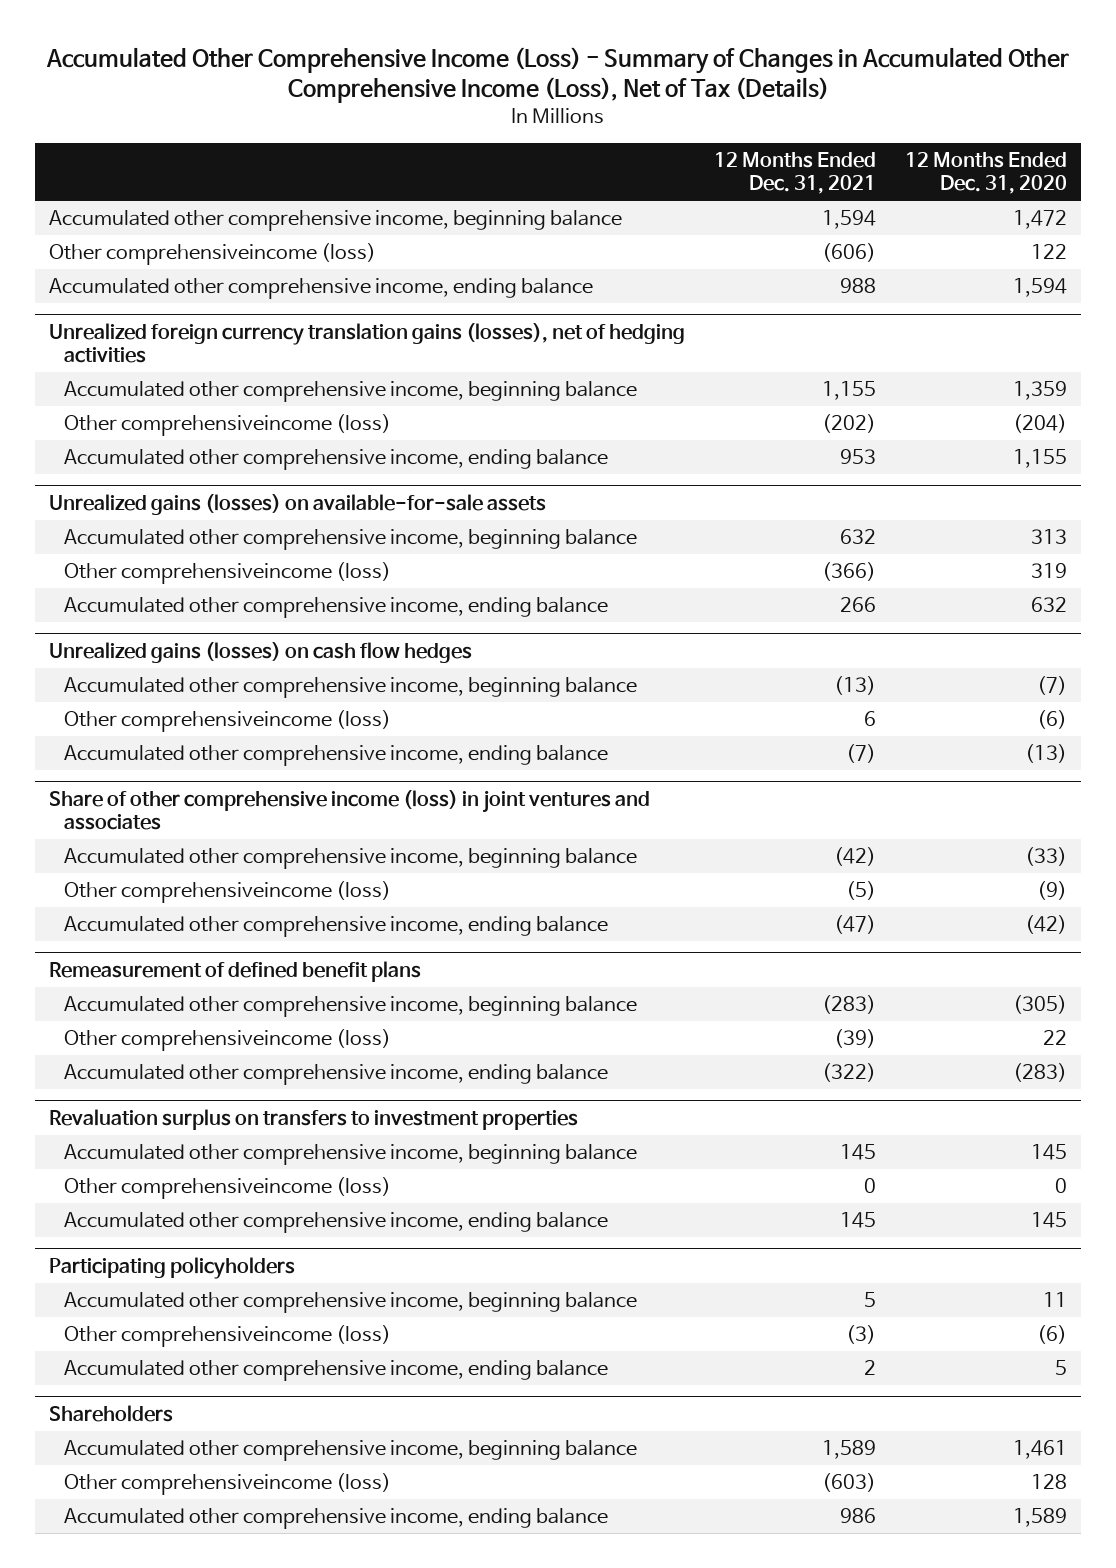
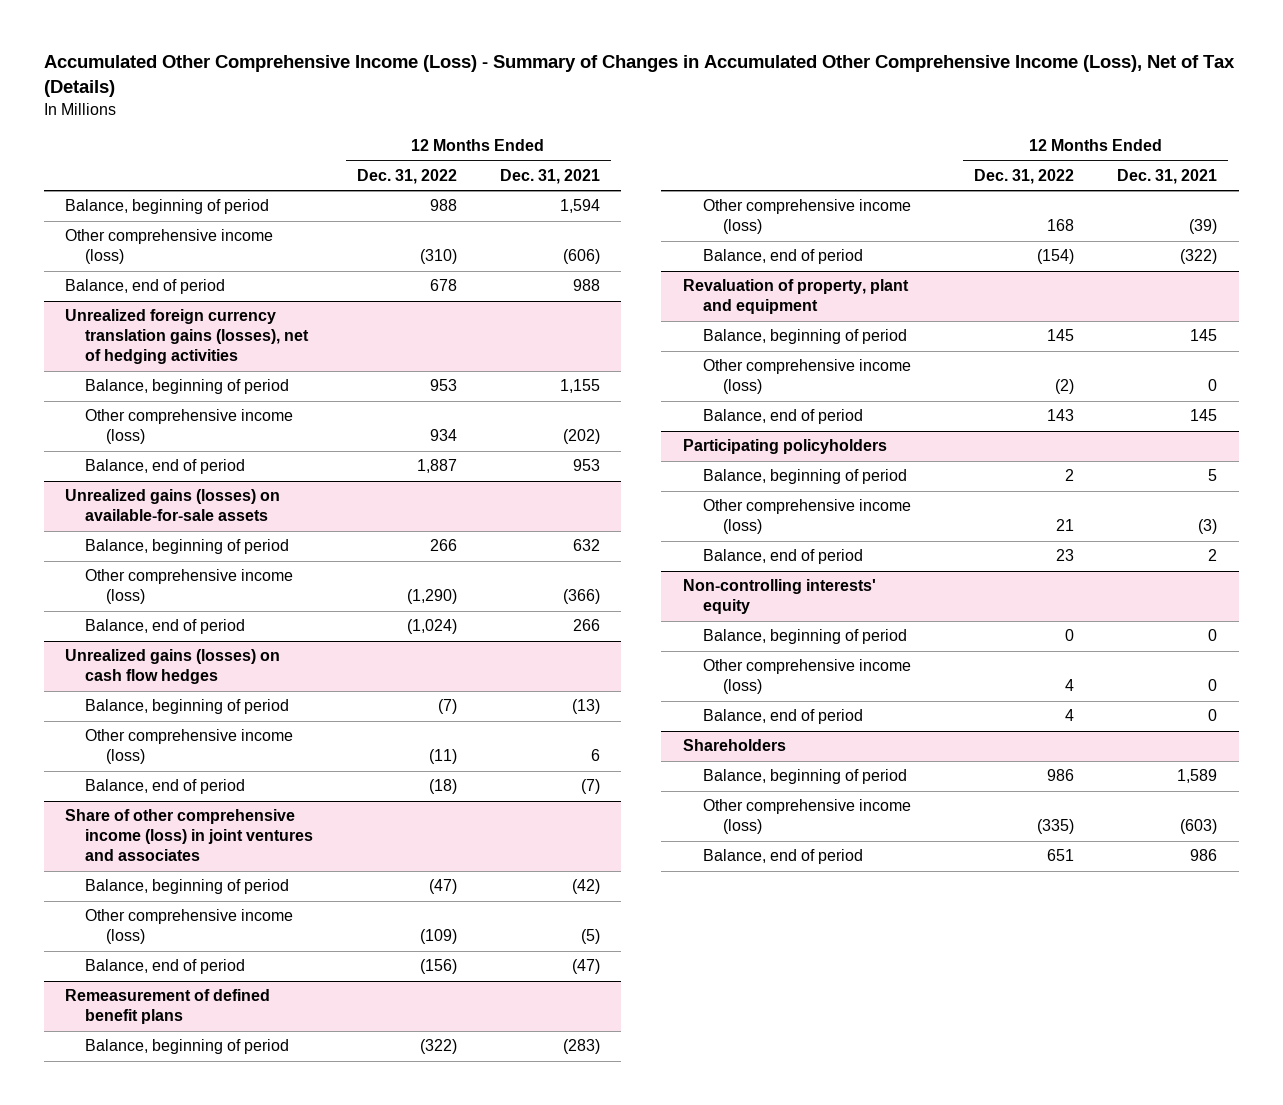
- | 12 Months Ended Dec. 31, 2021 | 12 Months Ended Dec. 31, 2020
+ | 12 Months Ended Dec. 31, 2022 | 12 Months Ended Dec. 31, 2021
- Accumulated other comprehensive income, beginning balance | 1,594 | 1,472
- Other comprehensiveincome (loss) | (606) | 122
- Accumulated other comprehensive income, ending balance | 988 | 1,594
+ Balance, beginning of period | 988 | 1,594
+ Other comprehensive income (loss) | (310) | (606)
+ Balance, end of period | 678 | 988
@ Unrealized foreign currency translation gains (losses), net of hedging activities
- Accumulated other comprehensive income, beginning balance | 1,155 | 1,359
- Other comprehensiveincome (loss) | (202) | (204)
- Accumulated other comprehensive income, ending balance | 953 | 1,155
+ Balance, beginning of period | 953 | 1,155
+ Other comprehensive income (loss) | 934 | (202)
+ Balance, end of period | 1,887 | 953
@ Unrealized gains (losses) on available-for-sale assets
- Accumulated other comprehensive income, beginning balance | 632 | 313
- Other comprehensiveincome (loss) | (366) | 319
- Accumulated other comprehensive income, ending balance | 266 | 632
+ Balance, beginning of period | 266 | 632
+ Other comprehensive income (loss) | (1,290) | (366)
+ Balance, end of period | (1,024) | 266
@ Unrealized gains (losses) on cash flow hedges
- Accumulated other comprehensive income, beginning balance | (13) | (7)
- Other comprehensiveincome (loss) | 6 | (6)
- Accumulated other comprehensive income, ending balance | (7) | (13)
+ Balance, beginning of period | (7) | (13)
+ Other comprehensive income (loss) | (11) | 6
+ Balance, end of period | (18) | (7)
@ Share of other comprehensive income (loss) in joint ventures and associates
- Accumulated other comprehensive income, beginning balance | (42) | (33)
- Other comprehensiveincome (loss) | (5) | (9)
- Accumulated other comprehensive income, ending balance | (47) | (42)
+ Balance, beginning of period | (47) | (42)
+ Other comprehensive income (loss) | (109) | (5)
+ Balance, end of period | (156) | (47)
@ Remeasurement of defined benefit plans
- Accumulated other comprehensive income, beginning balance | (283) | (305)
- Other comprehensiveincome (loss) | (39) | 22
- Accumulated other comprehensive income, ending balance | (322) | (283)
- Revaluation surplus on transfers to investment properties
- Accumulated other comprehensive income, beginning balance | 145 | 145
- Other comprehensiveincome (loss) | 0 | 0
- Accumulated other comprehensive income, ending balance | 145 | 145
@ Remeasurement of defined benefit plans
+ Balance, beginning of period | (322) | (283)
+ Other comprehensive income (loss) | 168 | (39)
+ Balance, end of period | (154) | (322)
+ Revaluation of property, plant and equipment
+ Balance, beginning of period | 145 | 145
+ Other comprehensive income (loss) | (2) | 0
+ Balance, end of period | 143 | 145
@ Participating policyholders
- Accumulated other comprehensive income, beginning balance | 5 | 11
- Other comprehensiveincome (loss) | (3) | (6)
- Accumulated other comprehensive income, ending balance | 2 | 5
+ Balance, beginning of period | 2 | 5
+ Other comprehensive income (loss) | 21 | (3)
+ Balance, end of period | 23 | 2
+ Non-controlling interests' equity
+ Balance, beginning of period | 0 | 0
+ Other comprehensive income (loss) | 4 | 0
+ Balance, end of period | 4 | 0
@ Shareholders
- Accumulated other comprehensive income, beginning balance | 1,589 | 1,461
- Other comprehensiveincome (loss) | (603) | 128
- Accumulated other comprehensive income, ending balance | 986 | 1,589
+ Balance, beginning of period | 986 | 1,589
+ Other comprehensive income (loss) | (335) | (603)
+ Balance, end of period | 651 | 986

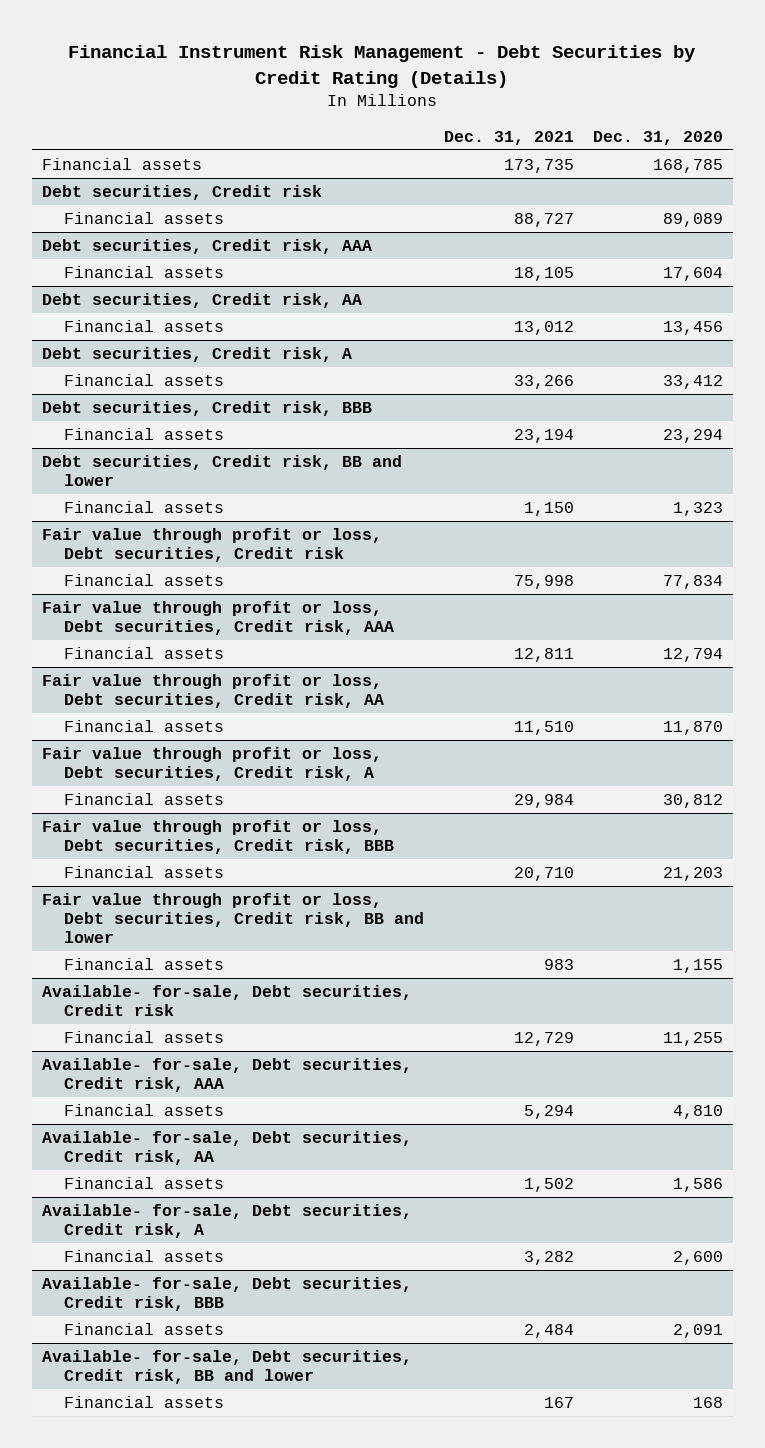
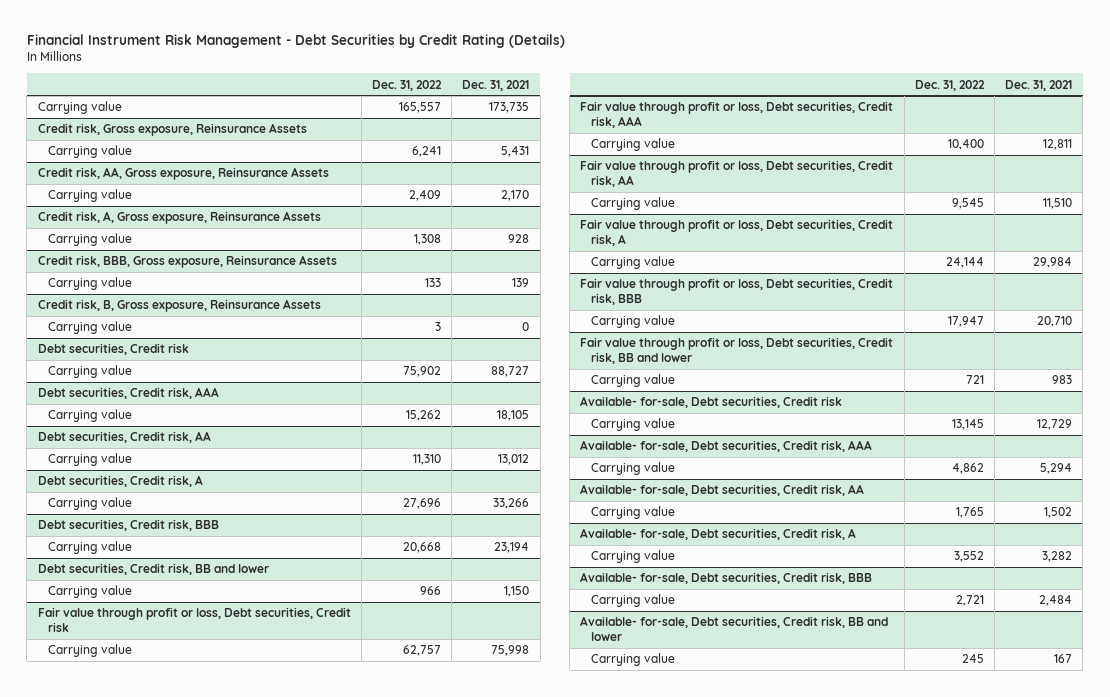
- | Dec. 31, 2021 | Dec. 31, 2020
+ | Dec. 31, 2022 | Dec. 31, 2021
- Financial assets | 173,735 | 168,785
+ Carrying value | 165,557 | 173,735
+ Credit risk, Gross exposure, Reinsurance Assets
+ Carrying value | 6,241 | 5,431
+ Credit risk, AA, Gross exposure, Reinsurance Assets
+ Carrying value | 2,409 | 2,170
+ Credit risk, A, Gross exposure, Reinsurance Assets
+ Carrying value | 1,308 | 928
+ Credit risk, BBB, Gross exposure, Reinsurance Assets
+ Carrying value | 133 | 139
+ Credit risk, B, Gross exposure, Reinsurance Assets
+ Carrying value | 3 | 0
@ Debt securities, Credit risk
- Financial assets | 88,727 | 89,089
+ Carrying value | 75,902 | 88,727
@ Debt securities, Credit risk, AAA
- Financial assets | 18,105 | 17,604
+ Carrying value | 15,262 | 18,105
@ Debt securities, Credit risk, AA
- Financial assets | 13,012 | 13,456
+ Carrying value | 11,310 | 13,012
@ Debt securities, Credit risk, A
- Financial assets | 33,266 | 33,412
+ Carrying value | 27,696 | 33,266
@ Debt securities, Credit risk, BBB
- Financial assets | 23,194 | 23,294
+ Carrying value | 20,668 | 23,194
@ Debt securities, Credit risk, BB and lower
- Financial assets | 1,150 | 1,323
+ Carrying value | 966 | 1,150
@ Fair value through profit or loss, Debt securities, Credit risk
- Financial assets | 75,998 | 77,834
+ Carrying value | 62,757 | 75,998
@ Fair value through profit or loss, Debt securities, Credit risk, AAA
- Financial assets | 12,811 | 12,794
+ Carrying value | 10,400 | 12,811
@ Fair value through profit or loss, Debt securities, Credit risk, AA
- Financial assets | 11,510 | 11,870
+ Carrying value | 9,545 | 11,510
@ Fair value through profit or loss, Debt securities, Credit risk, A
- Financial assets | 29,984 | 30,812
+ Carrying value | 24,144 | 29,984
@ Fair value through profit or loss, Debt securities, Credit risk, BBB
- Financial assets | 20,710 | 21,203
+ Carrying value | 17,947 | 20,710
@ Fair value through profit or loss, Debt securities, Credit risk, BB and lower
- Financial assets | 983 | 1,155
+ Carrying value | 721 | 983
@ Available- for-sale, Debt securities, Credit risk
- Financial assets | 12,729 | 11,255
+ Carrying value | 13,145 | 12,729
@ Available- for-sale, Debt securities, Credit risk, AAA
- Financial assets | 5,294 | 4,810
+ Carrying value | 4,862 | 5,294
@ Available- for-sale, Debt securities, Credit risk, AA
- Financial assets | 1,502 | 1,586
+ Carrying value | 1,765 | 1,502
@ Available- for-sale, Debt securities, Credit risk, A
- Financial assets | 3,282 | 2,600
+ Carrying value | 3,552 | 3,282
@ Available- for-sale, Debt securities, Credit risk, BBB
- Financial assets | 2,484 | 2,091
+ Carrying value | 2,721 | 2,484
@ Available- for-sale, Debt securities, Credit risk, BB and lower
- Financial assets | 167 | 168
+ Carrying value | 245 | 167

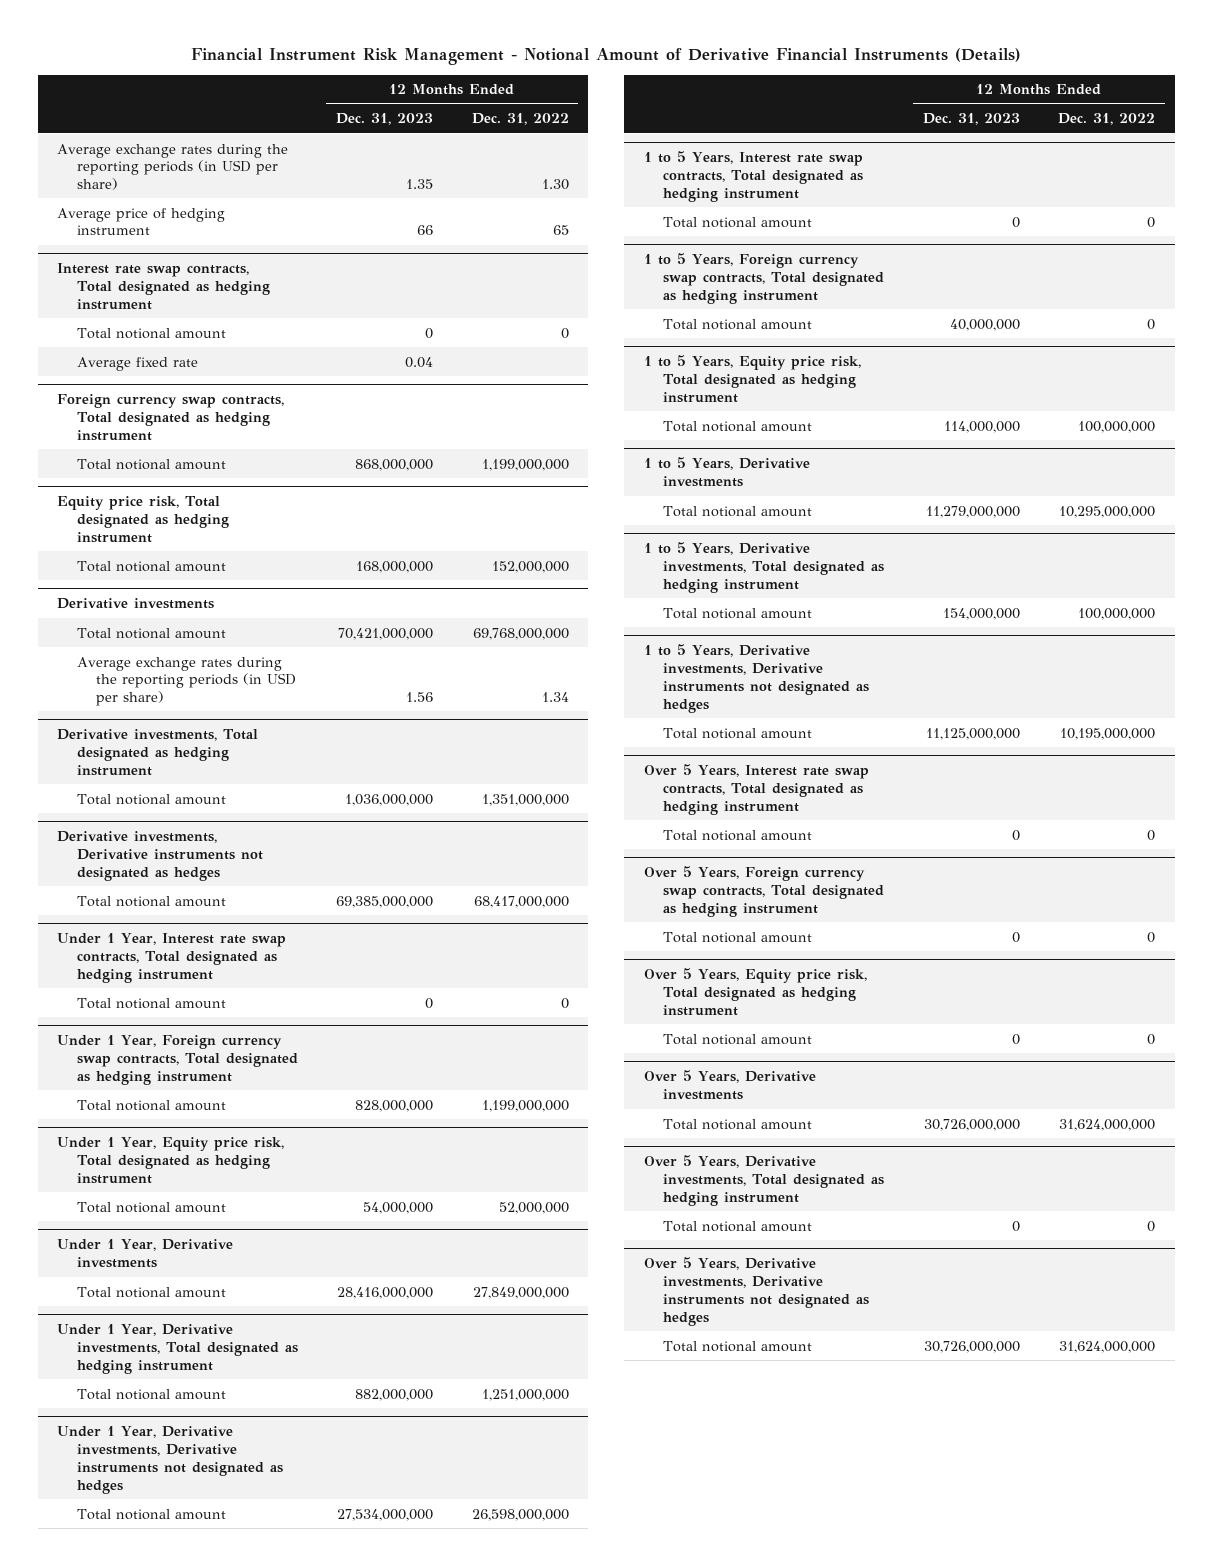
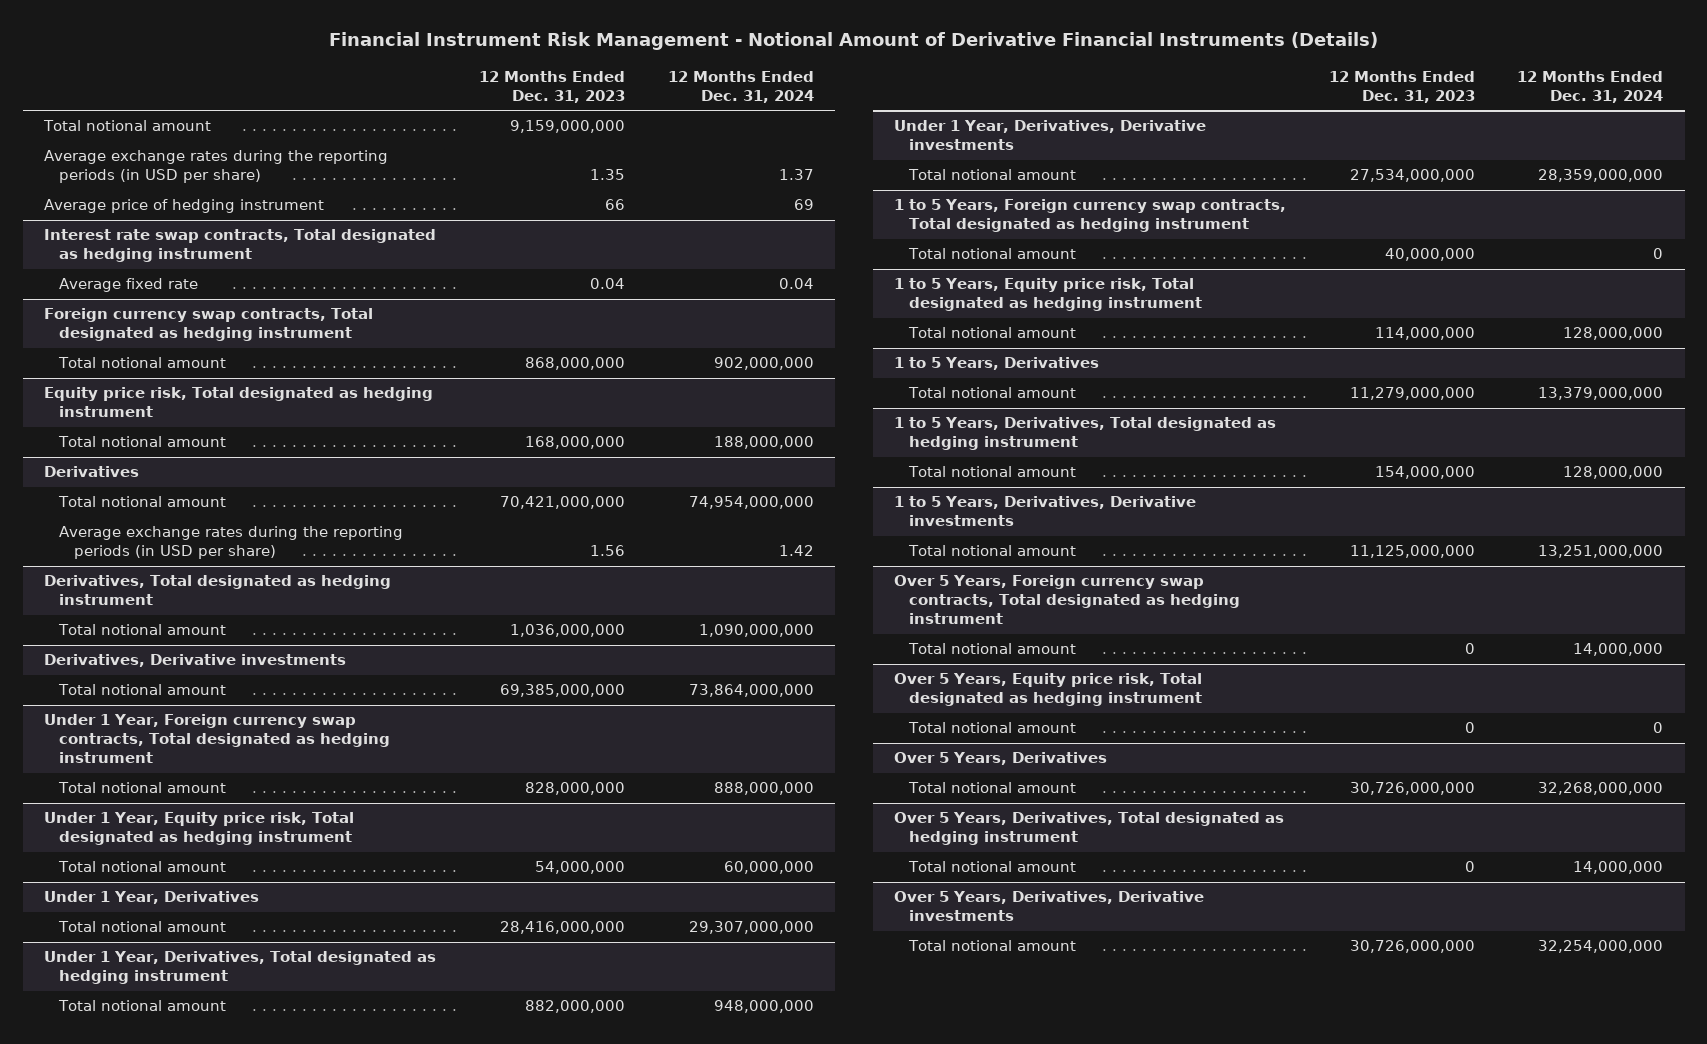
- | 12 Months Ended Dec. 31, 2023 | 12 Months Ended Dec. 31, 2022
+ | 12 Months Ended Dec. 31, 2023 | 12 Months Ended Dec. 31, 2024
+ Total notional amount | 9,159,000,000 |
@ Interest rate swap contracts, Total designated as hedging instrument
- Total notional amount | 0 | 0
- Derivative investments
+ Derivatives
- Derivative investments, Total designated as hedging instrument
+ Derivatives, Total designated as hedging instrument
- Derivative investments, Derivative instruments not designated as hedges
+ Derivatives, Derivative investments
- Under 1 Year, Interest rate swap contracts, Total designated as hedging instrument
- Total notional amount | 0 | 0
- Under 1 Year, Derivative investments
+ Under 1 Year, Derivatives
- Under 1 Year, Derivative investments, Total designated as hedging instrument
+ Under 1 Year, Derivatives, Total designated as hedging instrument
- Under 1 Year, Derivative investments, Derivative instruments not designated as hedges
+ Under 1 Year, Derivatives, Derivative investments
- 1 to 5 Years, Interest rate swap contracts, Total designated as hedging instrument
- Total notional amount | 0 | 0
- 1 to 5 Years, Derivative investments
+ 1 to 5 Years, Derivatives
- 1 to 5 Years, Derivative investments, Total designated as hedging instrument
+ 1 to 5 Years, Derivatives, Total designated as hedging instrument
- 1 to 5 Years, Derivative investments, Derivative instruments not designated as hedges
+ 1 to 5 Years, Derivatives, Derivative investments
- Over 5 Years, Interest rate swap contracts, Total designated as hedging instrument
- Total notional amount | 0 | 0
- Over 5 Years, Derivative investments
+ Over 5 Years, Derivatives
- Over 5 Years, Derivative investments, Total designated as hedging instrument
+ Over 5 Years, Derivatives, Total designated as hedging instrument
- Over 5 Years, Derivative investments, Derivative instruments not designated as hedges
+ Over 5 Years, Derivatives, Derivative investments

